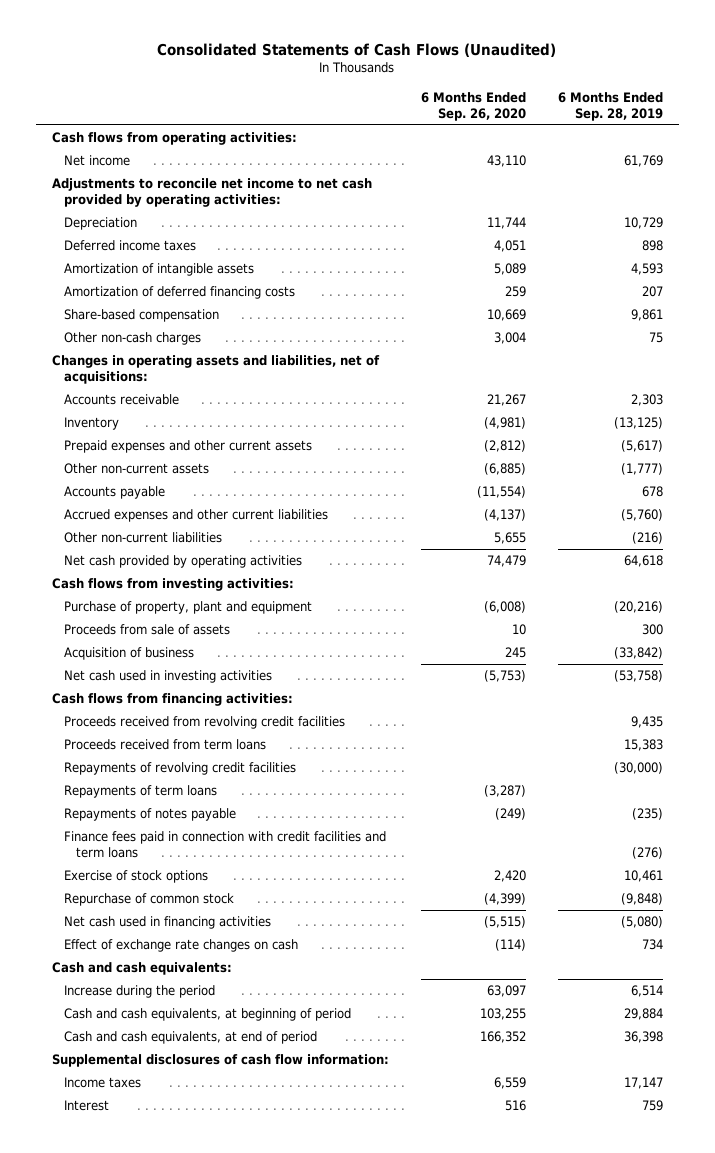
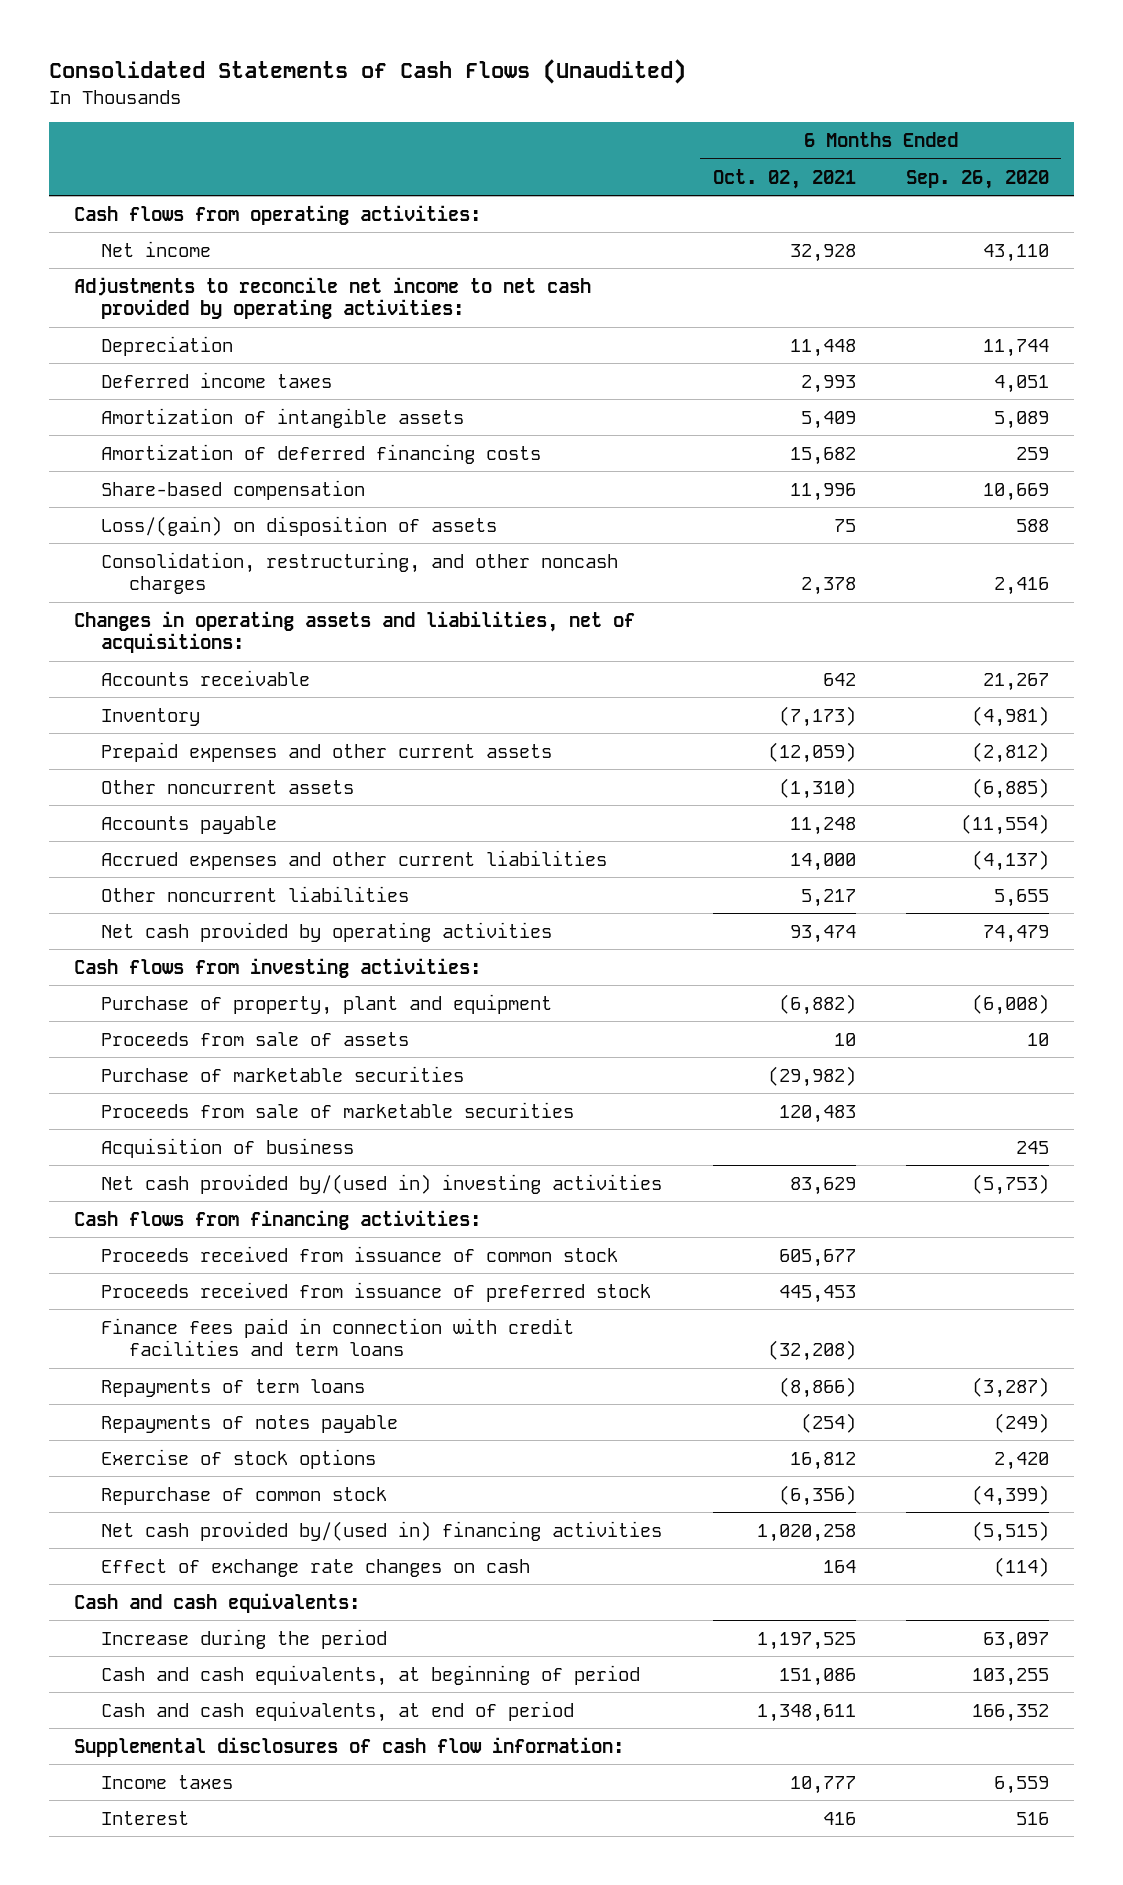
- | 6 Months Ended Sep. 26, 2020 | 6 Months Ended Sep. 28, 2019
+ | 6 Months Ended Oct. 02, 2021 | 6 Months Ended Sep. 26, 2020
- Other non-cash charges | 3,004 | 75
+ Loss/(gain) on disposition of assets | 75 | 588
+ Consolidation, restructuring, and other noncash charges | 2,378 | 2,416
- Other non-current assets | (6,885) | (1,777)
+ Other noncurrent assets | (1,310) | (6,885)
- Other non-current liabilities | 5,655 | (216)
+ Other noncurrent liabilities | 5,217 | 5,655
+ Purchase of marketable securities | (29,982) |
+ Proceeds from sale of marketable securities | 120,483 |
- Net cash used in investing activities | (5,753) | (53,758)
+ Net cash provided by/(used in) investing activities | 83,629 | (5,753)
- Proceeds received from revolving credit facilities | | 9,435
- Proceeds received from term loans | | 15,383
- Repayments of revolving credit facilities | | (30,000)
+ Proceeds received from issuance of common stock | 605,677 |
+ Proceeds received from issuance of preferred stock | 445,453 |
moved up: Finance fees paid in connection with credit facilities and term loans | (32,208) |
- Net cash used in financing activities | (5,515) | (5,080)
+ Net cash provided by/(used in) financing activities | 1,020,258 | (5,515)

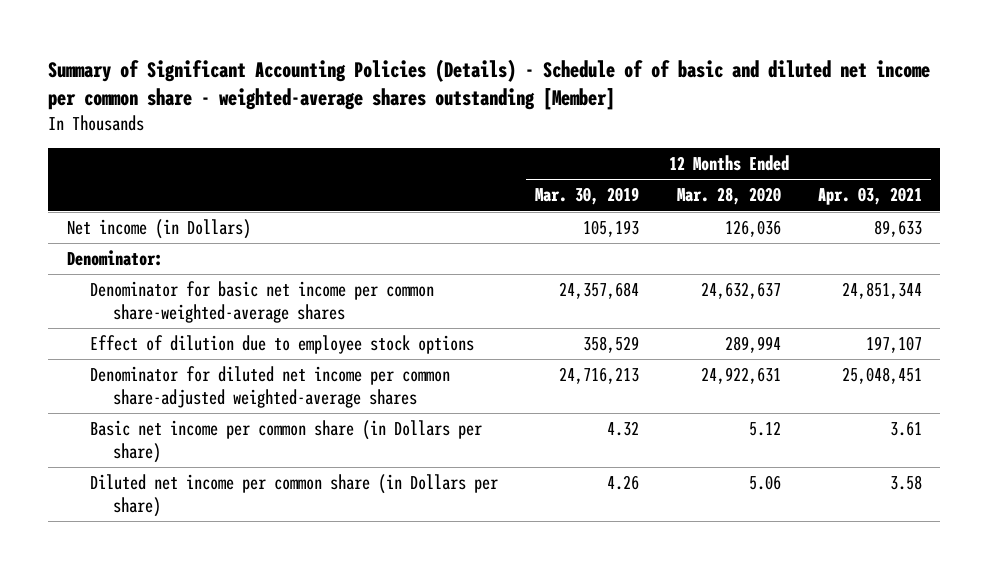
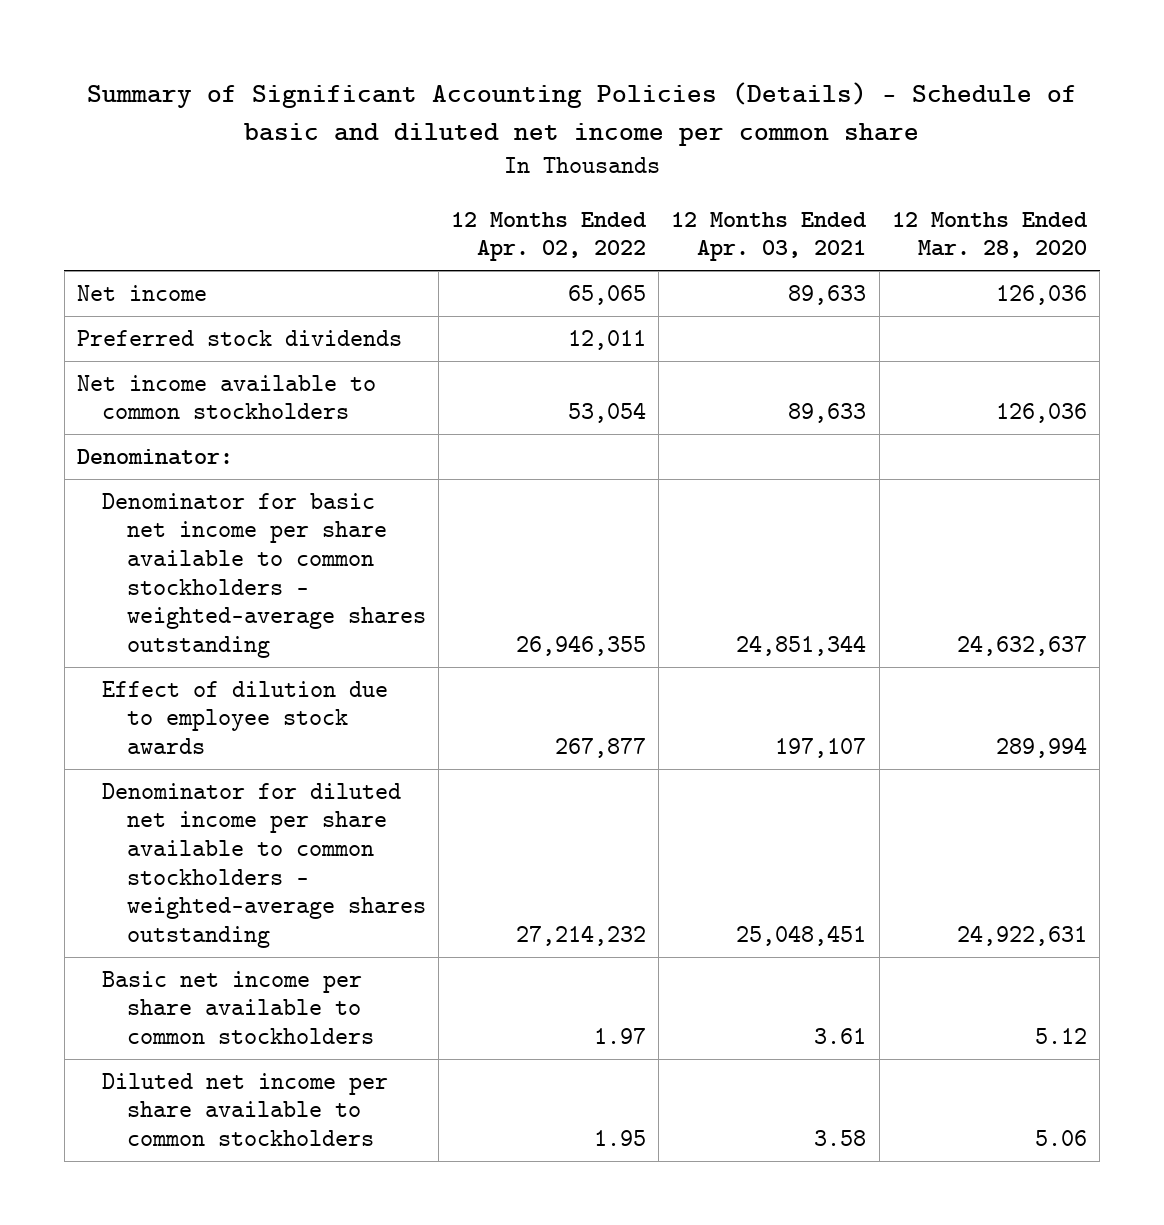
- Summary of Significant Accounting Policies (Details) - Schedule of of basic and diluted net income per common share - weighted-average shares outstanding [Member]
+ Summary of Significant Accounting Policies (Details) - Schedule of basic and diluted net income per common share
- | 12 Months Ended Mar. 30, 2019 | 12 Months Ended Mar. 28, 2020 | 12 Months Ended Apr. 03, 2021
+ | 12 Months Ended Apr. 02, 2022 | 12 Months Ended Apr. 03, 2021 | 12 Months Ended Mar. 28, 2020
- Net income (in Dollars) | 105,193 | 126,036 | 89,633
+ Net income | 65,065 | 89,633 | 126,036
+ Preferred stock dividends | 12,011 | |
+ Net income available to common stockholders | 53,054 | 89,633 | 126,036
- Denominator for basic net income per common share-weighted-average shares | 24,357,684 | 24,632,637 | 24,851,344
- Effect of dilution due to employee stock options | 358,529 | 289,994 | 197,107
- Denominator for diluted net income per common share-adjusted weighted-average shares | 24,716,213 | 24,922,631 | 25,048,451
- Basic net income per common share (in Dollars per share) | 4.32 | 5.12 | 3.61
- Diluted net income per common share (in Dollars per share) | 4.26 | 5.06 | 3.58
+ Denominator for basic net income per share available to common stockholders - weighted-average shares outstanding | 26,946,355 | 24,851,344 | 24,632,637
+ Effect of dilution due to employee stock awards | 267,877 | 197,107 | 289,994
+ Denominator for diluted net income per share available to common stockholders - weighted-average shares outstanding | 27,214,232 | 25,048,451 | 24,922,631
+ Basic net income per share available to common stockholders | 1.97 | 3.61 | 5.12
+ Diluted net income per share available to common stockholders | 1.95 | 3.58 | 5.06

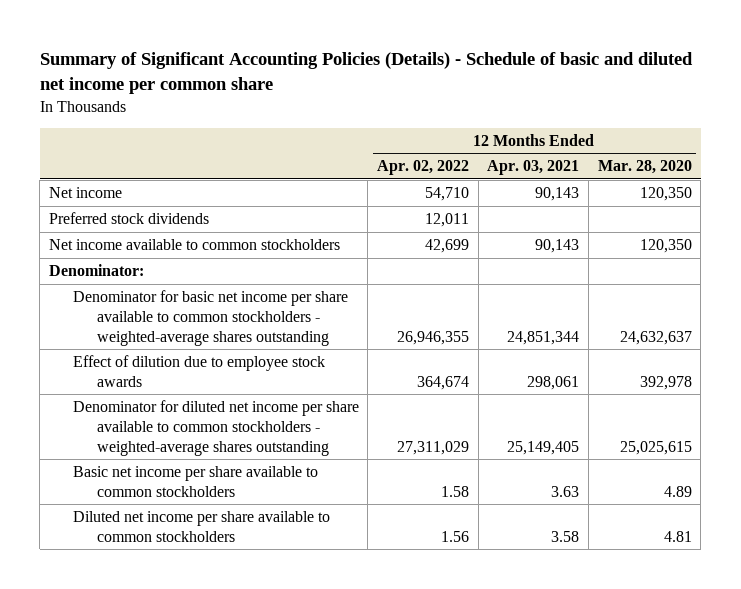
- Net income | 65,065 | 89,633 | 126,036
+ Net income | 54,710 | 90,143 | 120,350
- Net income available to common stockholders | 53,054 | 89,633 | 126,036
+ Net income available to common stockholders | 42,699 | 90,143 | 120,350
- Effect of dilution due to employee stock awards | 267,877 | 197,107 | 289,994
- Denominator for diluted net income per share available to common stockholders - weighted-average shares outstanding | 27,214,232 | 25,048,451 | 24,922,631
- Basic net income per share available to common stockholders | 1.97 | 3.61 | 5.12
- Diluted net income per share available to common stockholders | 1.95 | 3.58 | 5.06
+ Effect of dilution due to employee stock awards | 364,674 | 298,061 | 392,978
+ Denominator for diluted net income per share available to common stockholders - weighted-average shares outstanding | 27,311,029 | 25,149,405 | 25,025,615
+ Basic net income per share available to common stockholders | 1.58 | 3.63 | 4.89
+ Diluted net income per share available to common stockholders | 1.56 | 3.58 | 4.81

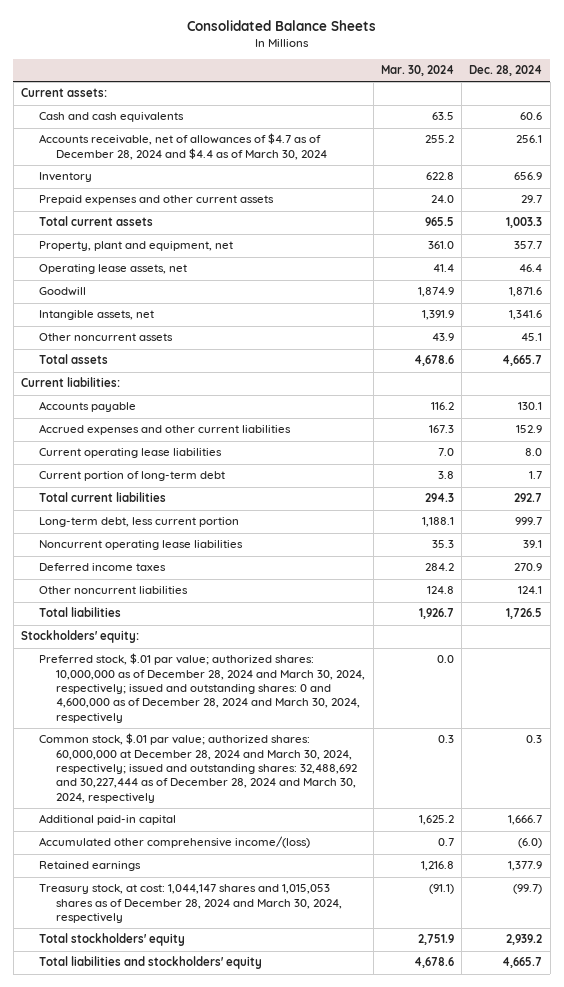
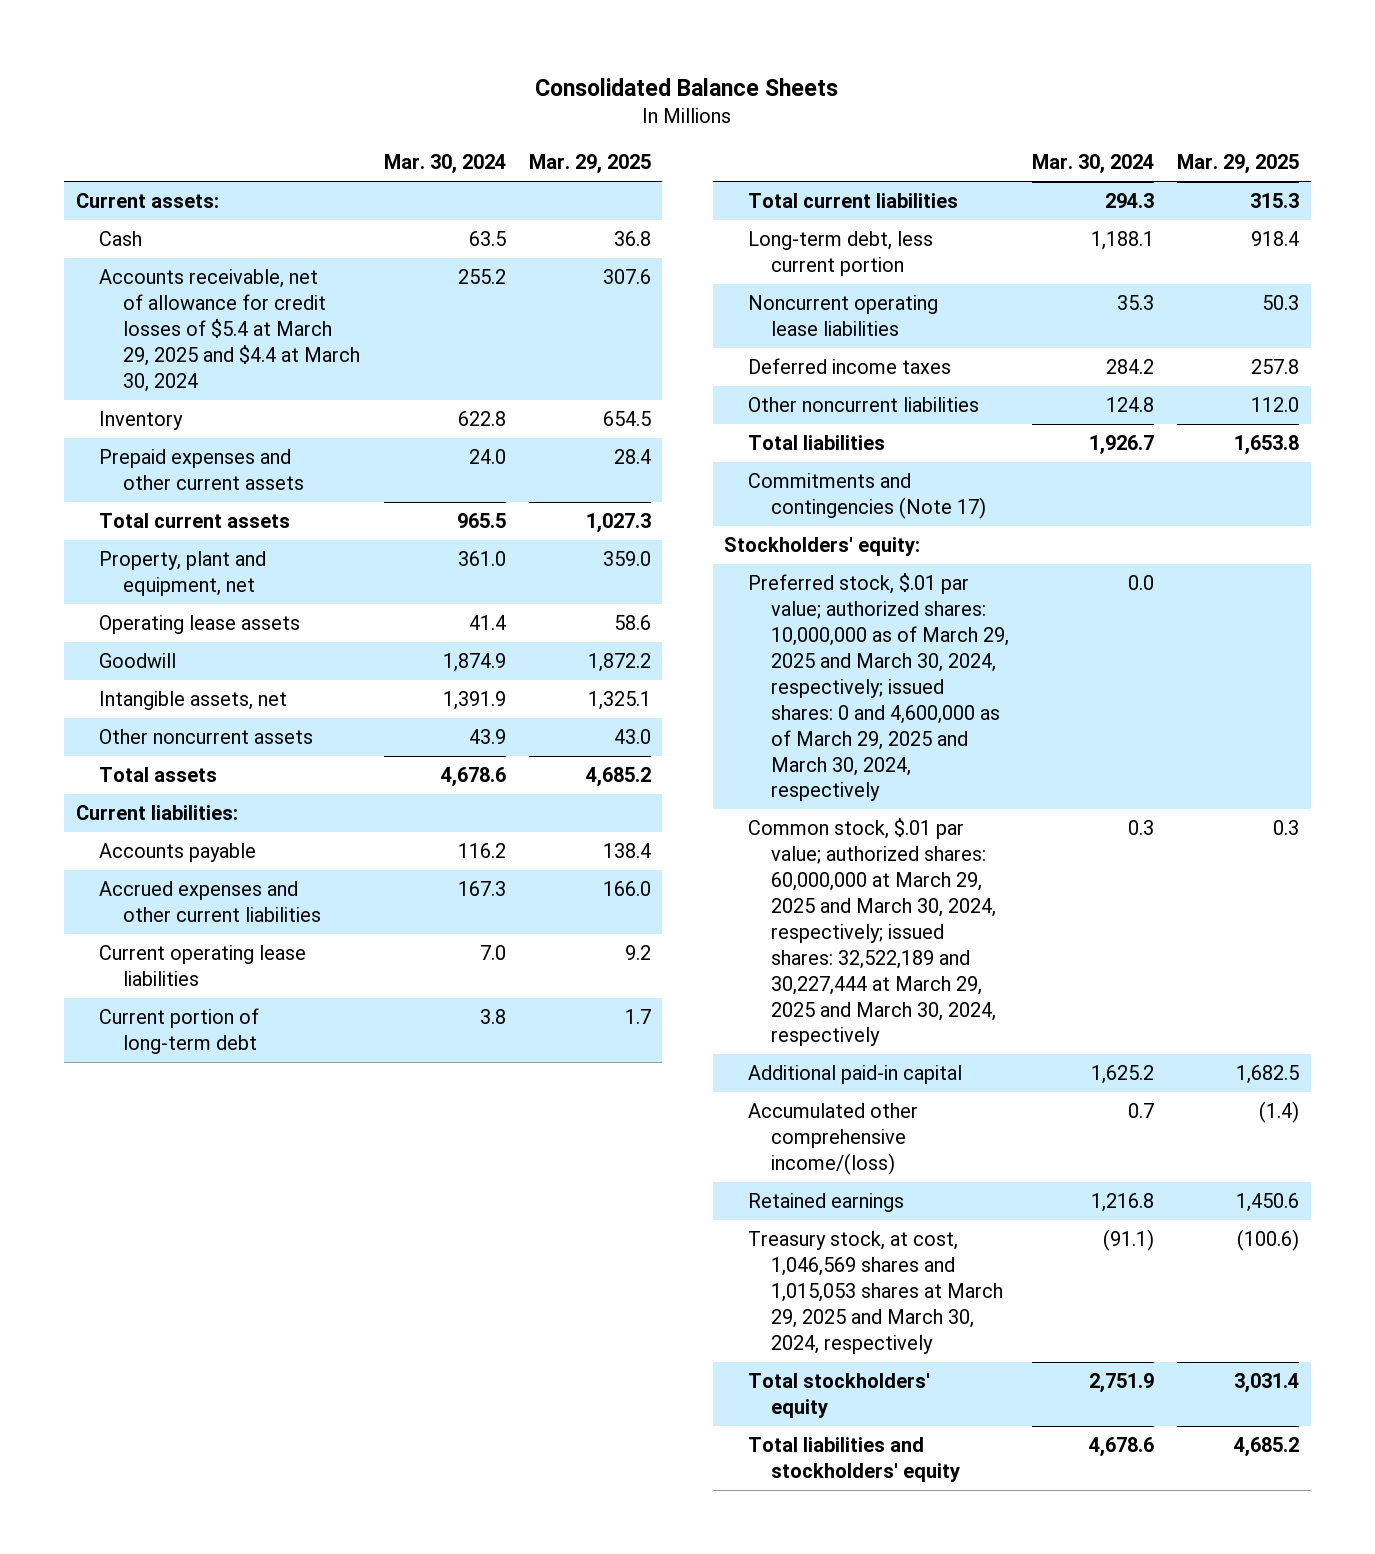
- | Mar. 30, 2024 | Dec. 28, 2024
+ | Mar. 30, 2024 | Mar. 29, 2025
- Cash and cash equivalents | 63.5 | 60.6
- Accounts receivable, net of allowances of $4.7 as of December 28, 2024 and $4.4 as of March 30, 2024 | 255.2 | 256.1
+ Cash | 63.5 | 36.8
+ Accounts receivable, net of allowance for credit losses of $5.4 at March 29, 2025 and $4.4 at March 30, 2024 | 255.2 | 307.6
- Operating lease assets, net | 41.4 | 46.4
+ Operating lease assets | 41.4 | 58.6
+ Commitments and contingencies (Note 17)
- Preferred stock, $.01 par value; authorized shares: 10,000,000 as of December 28, 2024 and March 30, 2024, respectively; issued and outstanding shares: 0 and 4,600,000 as of December 28, 2024 and March 30, 2024, respectively | 0.0 |
- Common stock, $.01 par value; authorized shares: 60,000,000 at December 28, 2024 and March 30, 2024, respectively; issued and outstanding shares: 32,488,692 and 30,227,444 as of December 28, 2024 and March 30, 2024, respectively | 0.3 | 0.3
+ Preferred stock, $.01 par value; authorized shares: 10,000,000 as of March 29, 2025 and March 30, 2024, respectively; issued shares: 0 and 4,600,000 as of March 29, 2025 and March 30, 2024, respectively | 0.0 |
+ Common stock, $.01 par value; authorized shares: 60,000,000 at March 29, 2025 and March 30, 2024, respectively; issued shares: 32,522,189 and 30,227,444 at March 29, 2025 and March 30, 2024, respectively | 0.3 | 0.3
- Treasury stock, at cost: 1,044,147 shares and 1,015,053 shares as of December 28, 2024 and March 30, 2024, respectively | (91.1) | (99.7)
+ Treasury stock, at cost, 1,046,569 shares and 1,015,053 shares at March 29, 2025 and March 30, 2024, respectively | (91.1) | (100.6)

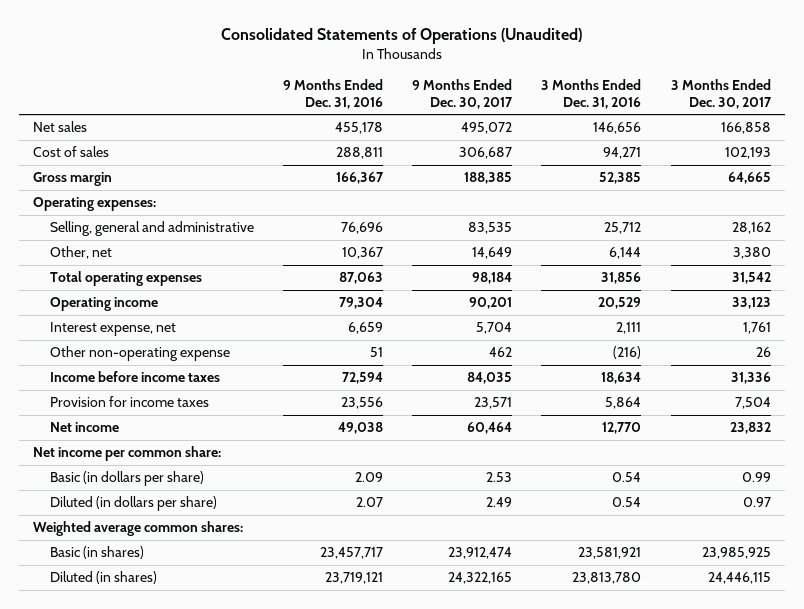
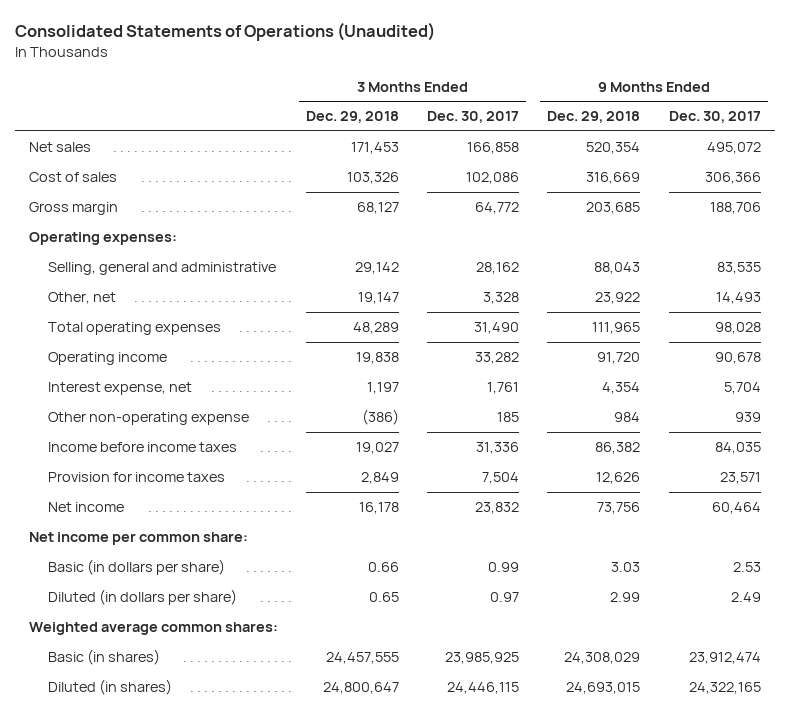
- | 9 Months Ended Dec. 31, 2016 | 9 Months Ended Dec. 30, 2017 | 3 Months Ended Dec. 31, 2016 | 3 Months Ended Dec. 30, 2017
+ | 3 Months Ended Dec. 29, 2018 | 3 Months Ended Dec. 30, 2017 | 9 Months Ended Dec. 29, 2018 | 9 Months Ended Dec. 30, 2017
- Cost of sales | 288,811 | 306,687 | 94,271 | 102,193
- Gross margin | 166,367 | 188,385 | 52,385 | 64,665
+ Cost of sales | 103,326 | 102,086 | 316,669 | 306,366
+ Gross margin | 68,127 | 64,772 | 203,685 | 188,706
- Other, net | 10,367 | 14,649 | 6,144 | 3,380
- Total operating expenses | 87,063 | 98,184 | 31,856 | 31,542
- Operating income | 79,304 | 90,201 | 20,529 | 33,123
+ Other, net | 19,147 | 3,328 | 23,922 | 14,493
+ Total operating expenses | 48,289 | 31,490 | 111,965 | 98,028
+ Operating income | 19,838 | 33,282 | 91,720 | 90,678
- Other non-operating expense | 51 | 462 | (216) | 26
+ Other non-operating expense | (386) | 185 | 984 | 939

